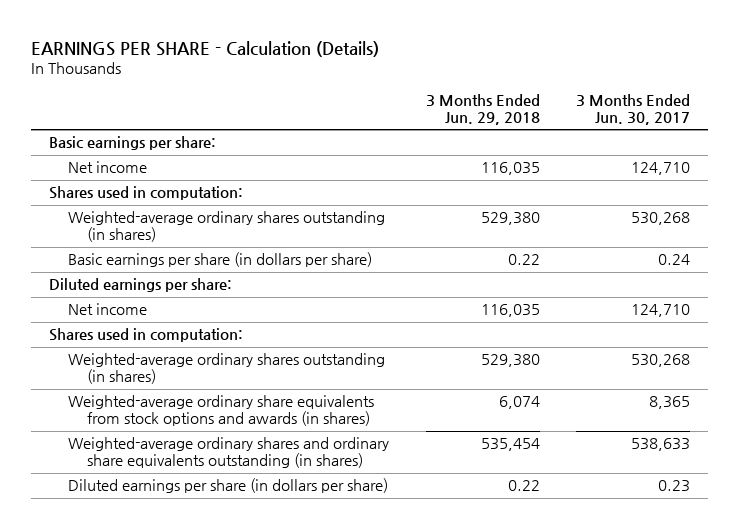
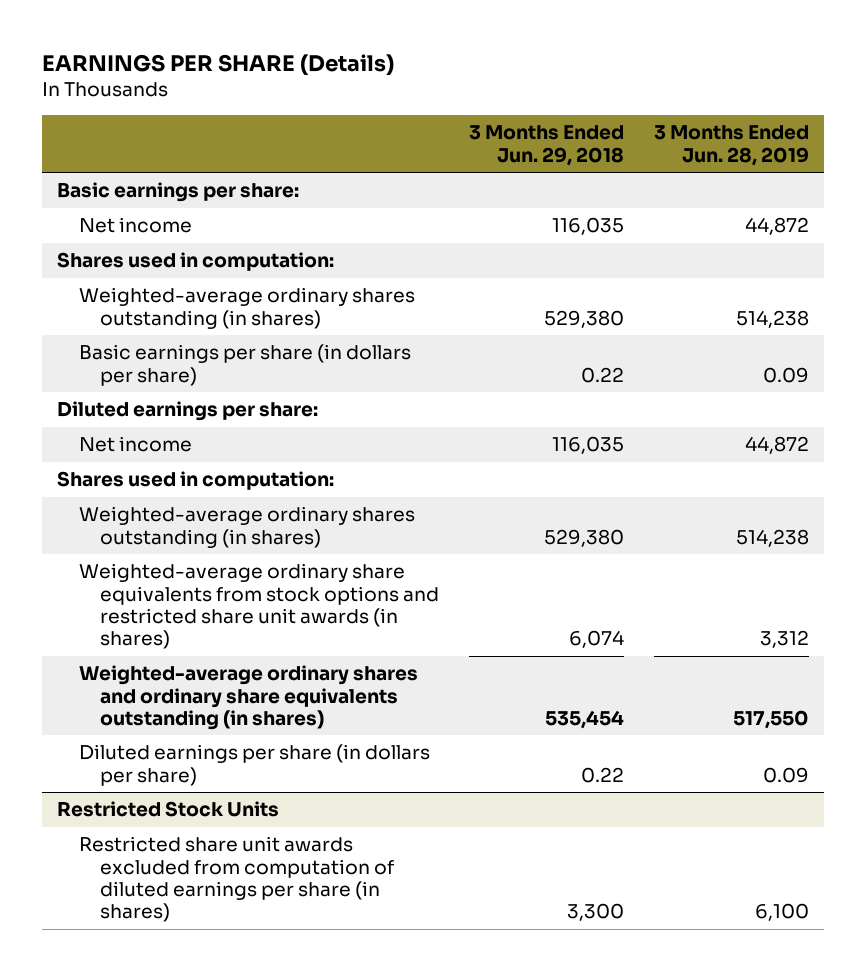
- EARNINGS PER SHARE - Calculation (Details)
+ EARNINGS PER SHARE (Details)
- | 3 Months Ended Jun. 29, 2018 | 3 Months Ended Jun. 30, 2017
+ | 3 Months Ended Jun. 29, 2018 | 3 Months Ended Jun. 28, 2019
- Weighted-average ordinary share equivalents from stock options and awards (in shares) | 6,074 | 8,365
+ Weighted-average ordinary share equivalents from stock options and restricted share unit awards (in shares) | 6,074 | 3,312
+ Restricted Stock Units
+ Restricted share unit awards excluded from computation of diluted earnings per share (in shares) | 3,300 | 6,100

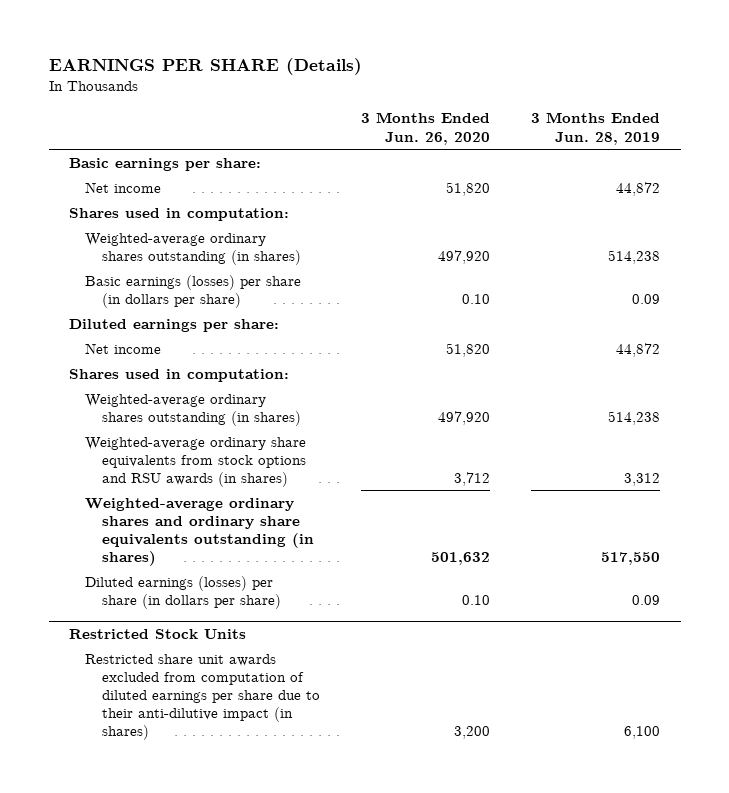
- | 3 Months Ended Jun. 29, 2018 | 3 Months Ended Jun. 28, 2019
+ | 3 Months Ended Jun. 26, 2020 | 3 Months Ended Jun. 28, 2019
- Basic earnings per share (in dollars per share) | 0.22 | 0.09
+ Basic earnings (losses) per share (in dollars per share) | 0.10 | 0.09
- Weighted-average ordinary share equivalents from stock options and restricted share unit awards (in shares) | 6,074 | 3,312
+ Weighted-average ordinary share equivalents from stock options and RSU awards (in shares) | 3,712 | 3,312
- Diluted earnings per share (in dollars per share) | 0.22 | 0.09
+ Diluted earnings (losses) per share (in dollars per share) | 0.10 | 0.09
@ Restricted Stock Units
- Restricted share unit awards excluded from computation of diluted earnings per share (in shares) | 3,300 | 6,100
+ Restricted share unit awards excluded from computation of diluted earnings per share due to their anti-dilutive impact (in shares) | 3,200 | 6,100

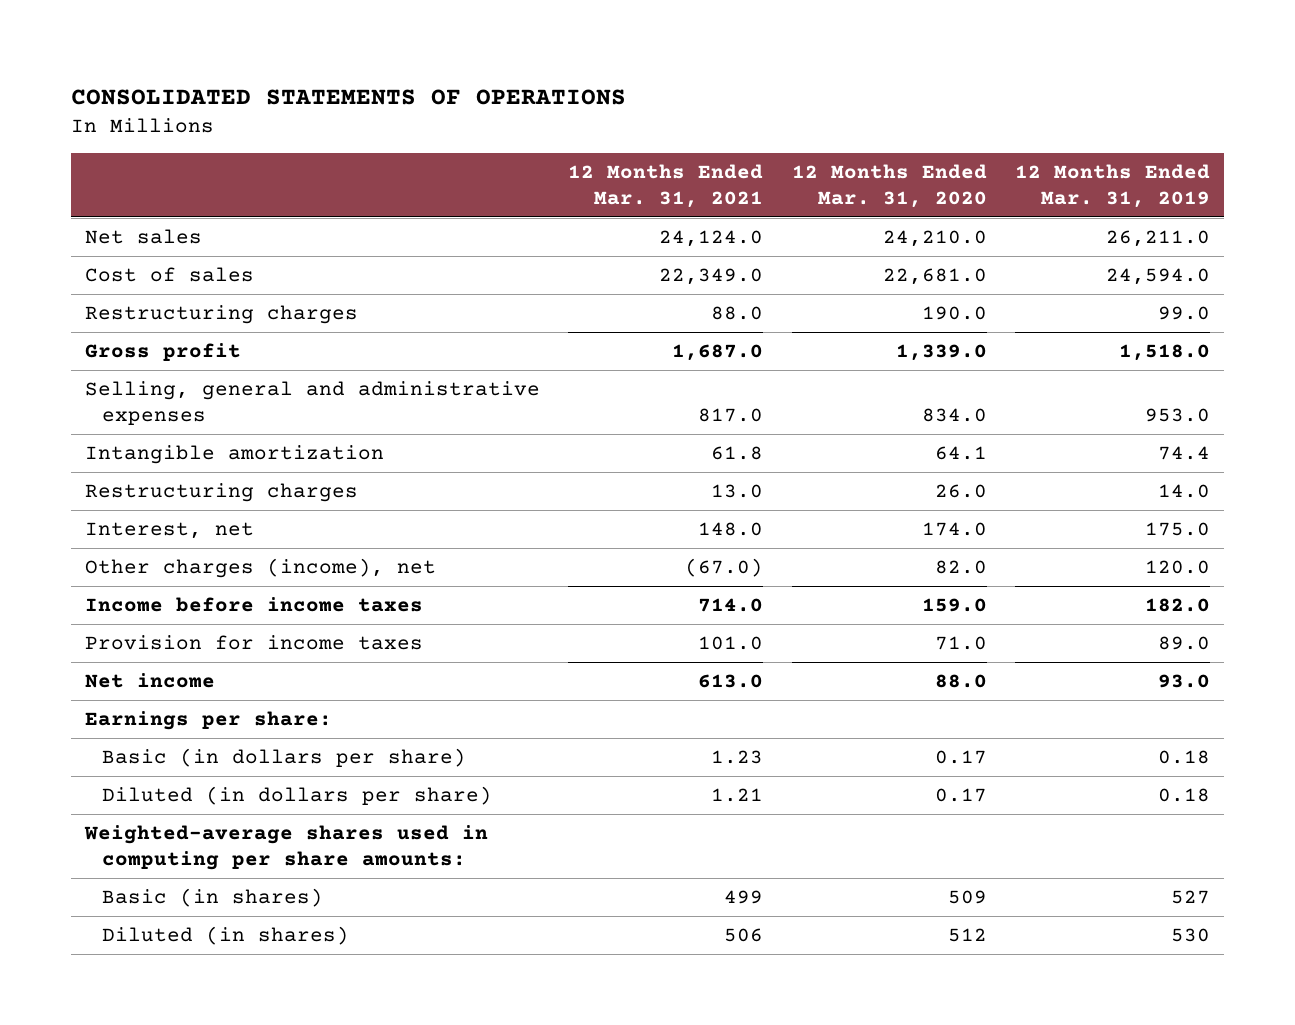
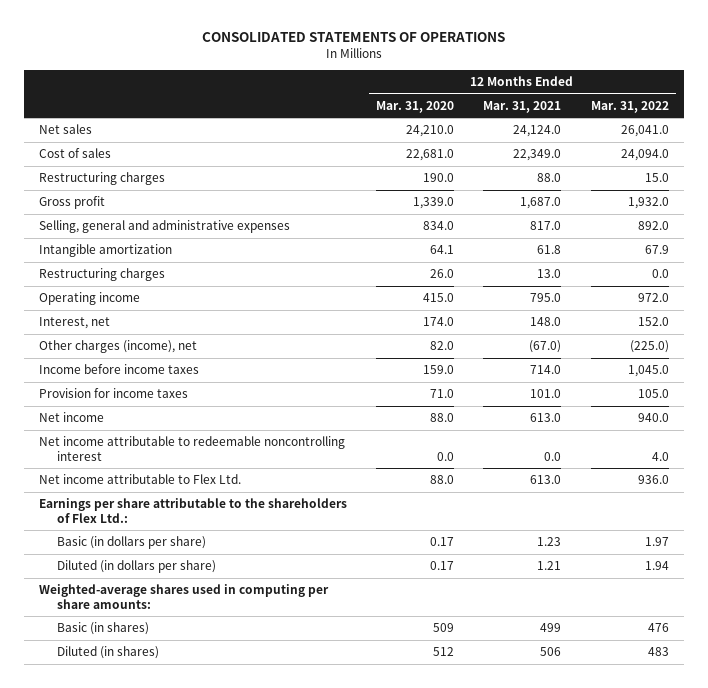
- | 12 Months Ended Mar. 31, 2021 | 12 Months Ended Mar. 31, 2020 | 12 Months Ended Mar. 31, 2019
+ | 12 Months Ended Mar. 31, 2020 | 12 Months Ended Mar. 31, 2021 | 12 Months Ended Mar. 31, 2022
+ Operating income | 415.0 | 795.0 | 972.0
- Earnings per share:
+ Net income attributable to redeemable noncontrolling interest | 0.0 | 0.0 | 4.0
+ Net income attributable to Flex Ltd. | 88.0 | 613.0 | 936.0
+ Earnings per share attributable to the shareholders of Flex Ltd.:

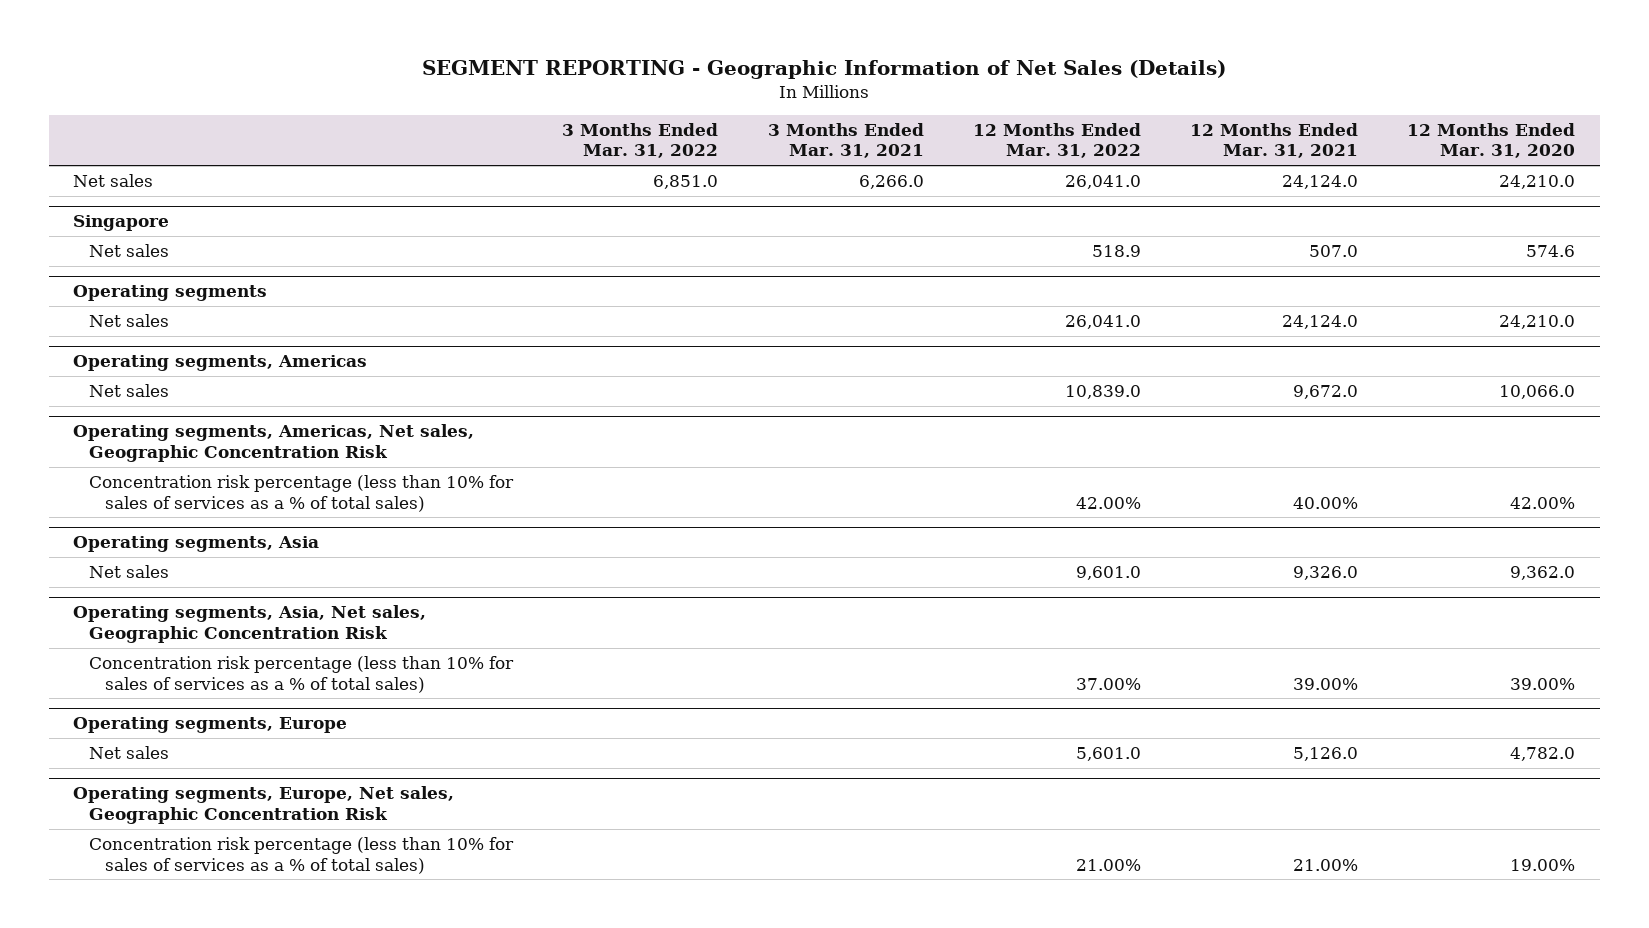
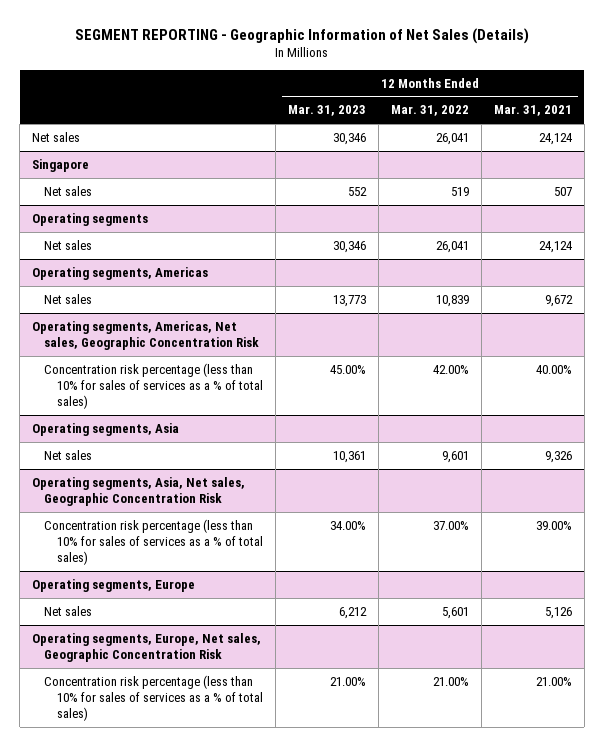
- | 3 Months Ended Mar. 31, 2022 | 3 Months Ended Mar. 31, 2021 | 12 Months Ended Mar. 31, 2022 | 12 Months Ended Mar. 31, 2021 | 12 Months Ended Mar. 31, 2020
+ | 12 Months Ended Mar. 31, 2023 | 12 Months Ended Mar. 31, 2022 | 12 Months Ended Mar. 31, 2021
- Net sales | 6,851.0 | 6,266.0 | 26,041.0 | 24,124.0 | 24,210.0
+ Net sales | 30,346 | 26,041 | 24,124
@ Singapore
- Net sales | | | 518.9 | 507.0 | 574.6
+ Net sales | 552 | 519 | 507
@ Operating segments
- Net sales | | | 26,041.0 | 24,124.0 | 24,210.0
+ Net sales | 30,346 | 26,041 | 24,124
@ Operating segments, Americas
- Net sales | | | 10,839.0 | 9,672.0 | 10,066.0
+ Net sales | 13,773 | 10,839 | 9,672
@ Operating segments, Asia
- Net sales | | | 9,601.0 | 9,326.0 | 9,362.0
+ Net sales | 10,361 | 9,601 | 9,326
@ Operating segments, Europe
- Net sales | | | 5,601.0 | 5,126.0 | 4,782.0
+ Net sales | 6,212 | 5,601 | 5,126

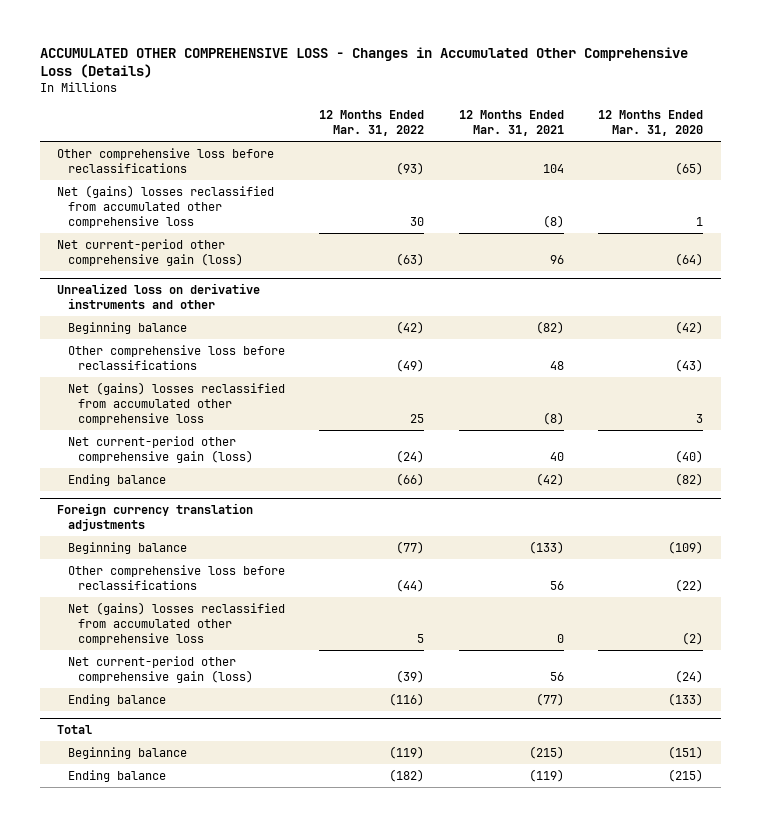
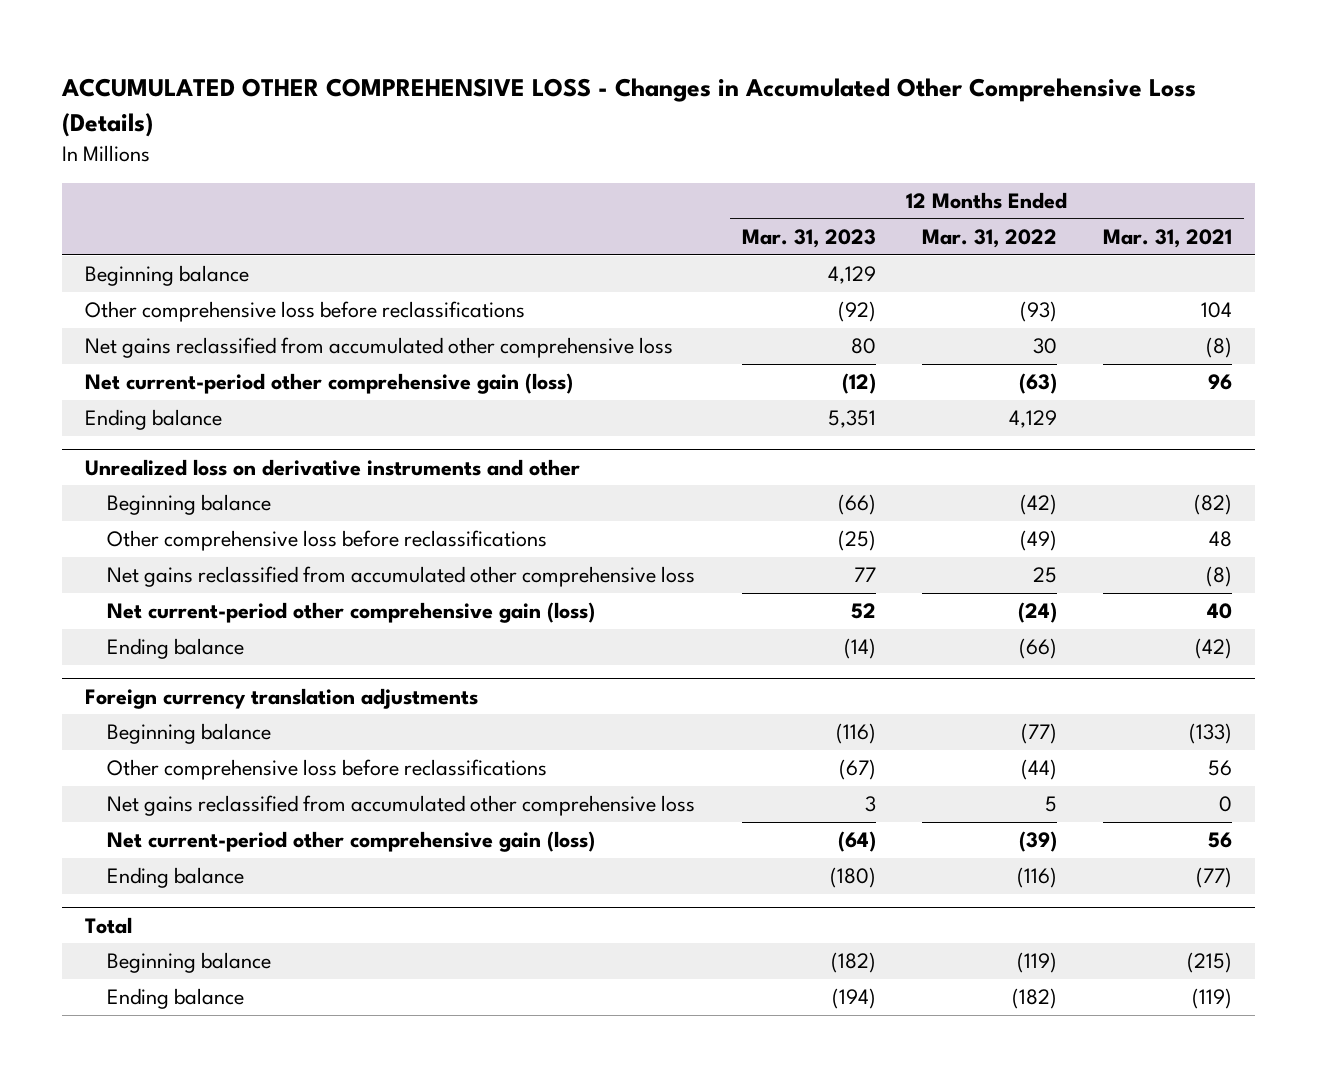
- | 12 Months Ended Mar. 31, 2022 | 12 Months Ended Mar. 31, 2021 | 12 Months Ended Mar. 31, 2020
+ | 12 Months Ended Mar. 31, 2023 | 12 Months Ended Mar. 31, 2022 | 12 Months Ended Mar. 31, 2021
+ Beginning balance | 4,129 | |
- Net (gains) losses reclassified from accumulated other comprehensive loss | 30 | (8) | 1
+ Net gains reclassified from accumulated other comprehensive loss | 80 | 30 | (8)
+ Ending balance | 5,351 | 4,129 |
@ Unrealized loss on derivative instruments and other
- Net (gains) losses reclassified from accumulated other comprehensive loss | 25 | (8) | 3
+ Net gains reclassified from accumulated other comprehensive loss | 77 | 25 | (8)
@ Foreign currency translation adjustments
- Net (gains) losses reclassified from accumulated other comprehensive loss | 5 | 0 | (2)
+ Net gains reclassified from accumulated other comprehensive loss | 3 | 5 | 0

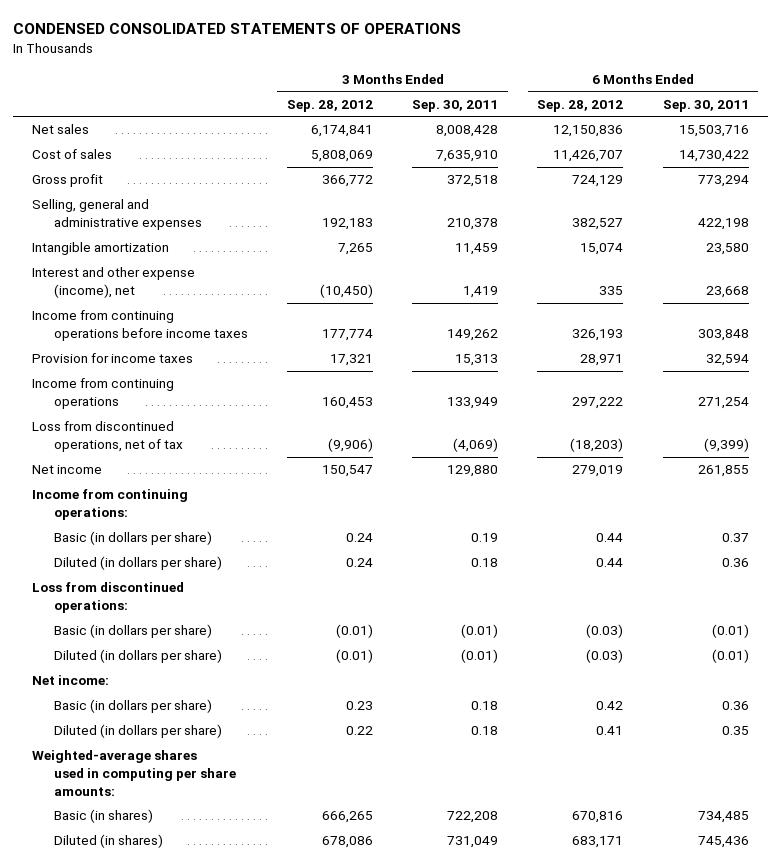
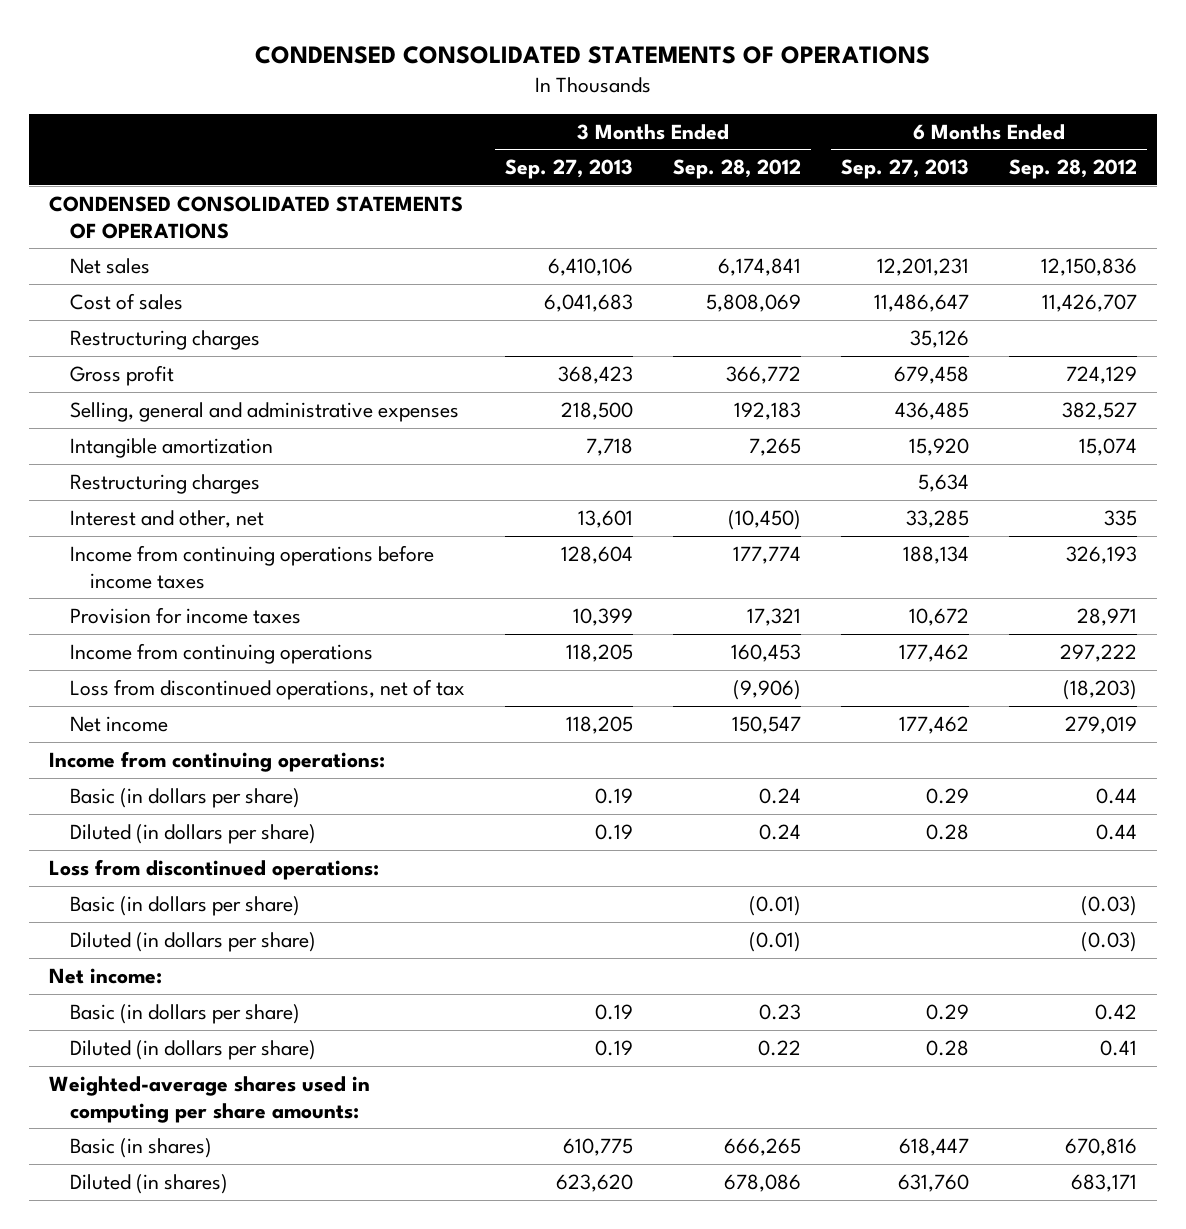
- | 3 Months Ended Sep. 28, 2012 | 3 Months Ended Sep. 30, 2011 | 6 Months Ended Sep. 28, 2012 | 6 Months Ended Sep. 30, 2011
+ | 3 Months Ended Sep. 27, 2013 | 3 Months Ended Sep. 28, 2012 | 6 Months Ended Sep. 27, 2013 | 6 Months Ended Sep. 28, 2012
+ CONDENSED CONSOLIDATED STATEMENTS OF OPERATIONS
+ Restructuring charges | | | 35,126 |
- Interest and other expense (income), net | (10,450) | 1,419 | 335 | 23,668
+ Restructuring charges | | | 5,634 |
+ Interest and other, net | 13,601 | (10,450) | 33,285 | 335

